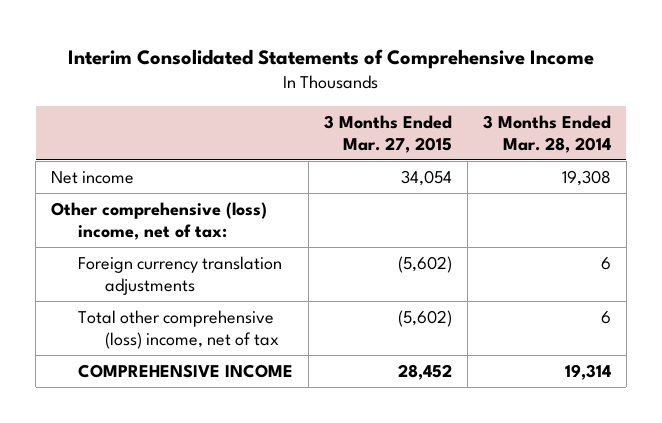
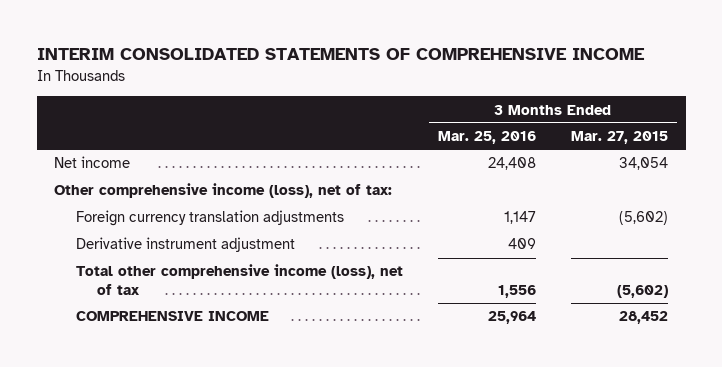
- Interim Consolidated Statements of Comprehensive Income
+ INTERIM CONSOLIDATED STATEMENTS OF COMPREHENSIVE INCOME
- | 3 Months Ended Mar. 27, 2015 | 3 Months Ended Mar. 28, 2014
+ | 3 Months Ended Mar. 25, 2016 | 3 Months Ended Mar. 27, 2015
- Other comprehensive (loss) income, net of tax:
+ Other comprehensive income (loss), net of tax:
- Total other comprehensive (loss) income, net of tax | (5,602) | 6
+ Derivative instrument adjustment | 409 |
+ Total other comprehensive income (loss), net of tax | 1,556 | (5,602)

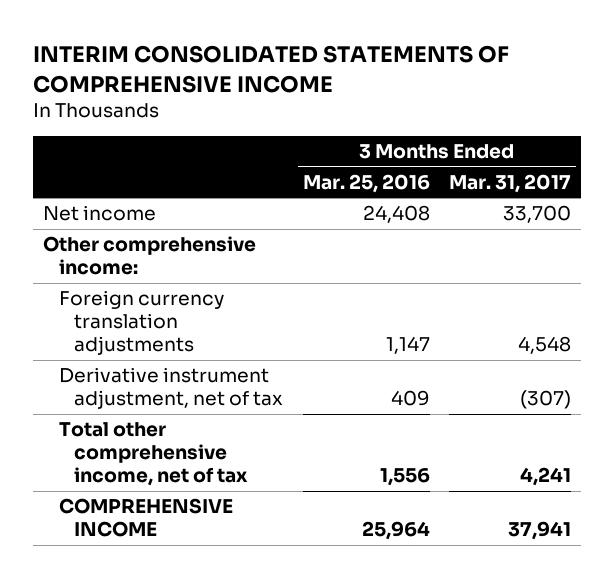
- | 3 Months Ended Mar. 25, 2016 | 3 Months Ended Mar. 27, 2015
+ | 3 Months Ended Mar. 25, 2016 | 3 Months Ended Mar. 31, 2017
- Other comprehensive income (loss), net of tax:
+ Other comprehensive income:
- Derivative instrument adjustment | 409 |
- Total other comprehensive income (loss), net of tax | 1,556 | (5,602)
+ Derivative instrument adjustment, net of tax | 409 | (307)
+ Total other comprehensive income, net of tax | 1,556 | 4,241

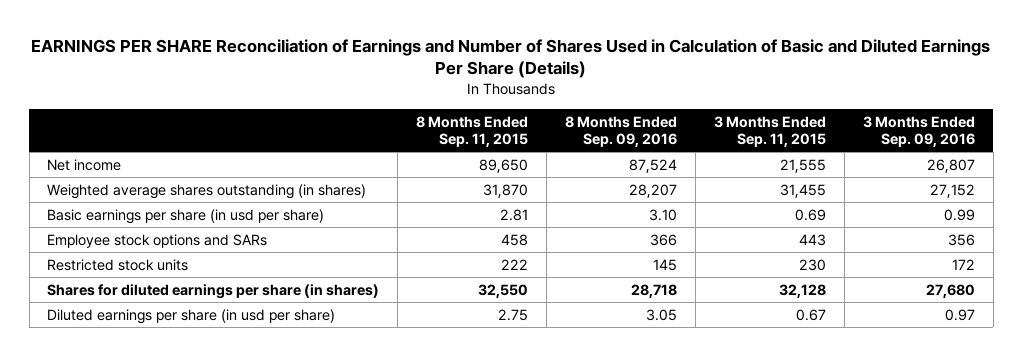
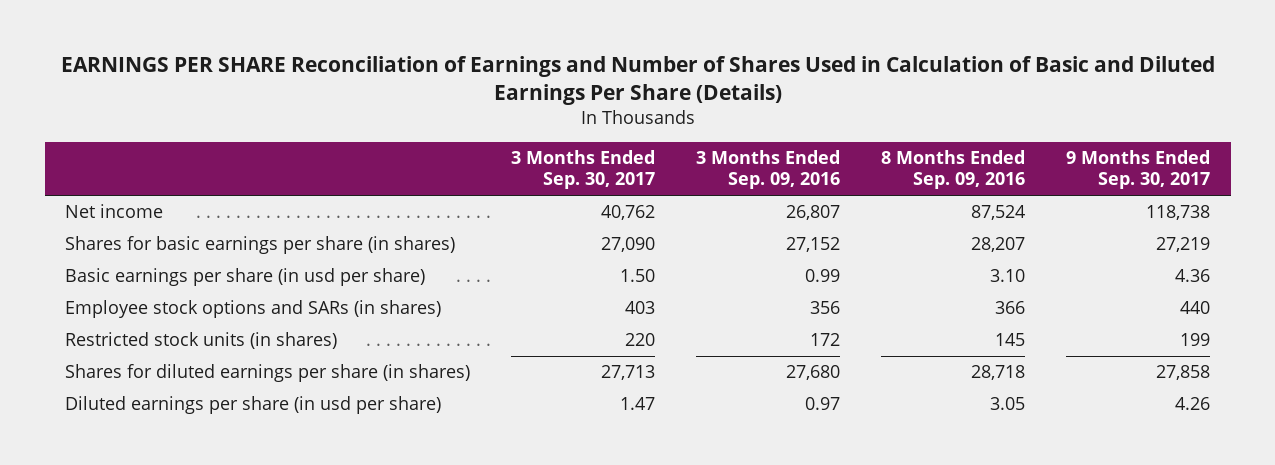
- | 8 Months Ended Sep. 11, 2015 | 8 Months Ended Sep. 09, 2016 | 3 Months Ended Sep. 11, 2015 | 3 Months Ended Sep. 09, 2016
+ | 3 Months Ended Sep. 30, 2017 | 3 Months Ended Sep. 09, 2016 | 8 Months Ended Sep. 09, 2016 | 9 Months Ended Sep. 30, 2017
- Weighted average shares outstanding (in shares) | 31,870 | 28,207 | 31,455 | 27,152
+ Shares for basic earnings per share (in shares) | 27,090 | 27,152 | 28,207 | 27,219
- Employee stock options and SARs | 458 | 366 | 443 | 356
- Restricted stock units | 222 | 145 | 230 | 172
+ Employee stock options and SARs (in shares) | 403 | 356 | 366 | 440
+ Restricted stock units (in shares) | 220 | 172 | 145 | 199

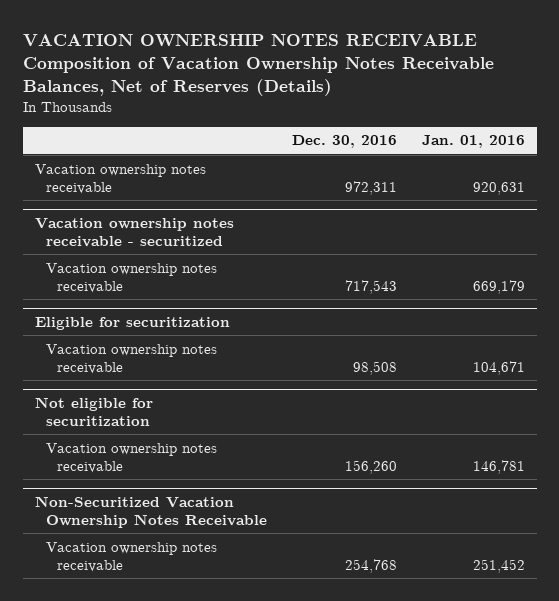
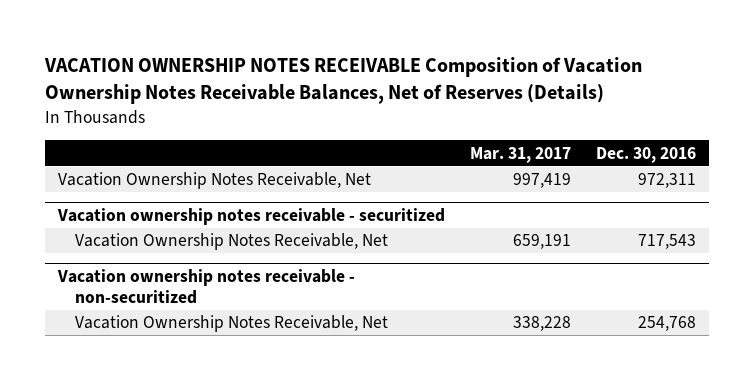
- | Dec. 30, 2016 | Jan. 01, 2016
+ | Mar. 31, 2017 | Dec. 30, 2016
- Vacation ownership notes receivable | 972,311 | 920,631
+ Vacation Ownership Notes Receivable, Net | 997,419 | 972,311
@ Vacation ownership notes receivable - securitized
- Vacation ownership notes receivable | 717,543 | 669,179
- Eligible for securitization
- Vacation ownership notes receivable | 98,508 | 104,671
- Not eligible for securitization
- Vacation ownership notes receivable | 156,260 | 146,781
- Non-Securitized Vacation Ownership Notes Receivable
- Vacation ownership notes receivable | 254,768 | 251,452
@ Vacation ownership notes receivable - securitized
+ Vacation Ownership Notes Receivable, Net | 659,191 | 717,543
+ Vacation ownership notes receivable - non-securitized
+ Vacation Ownership Notes Receivable, Net | 338,228 | 254,768

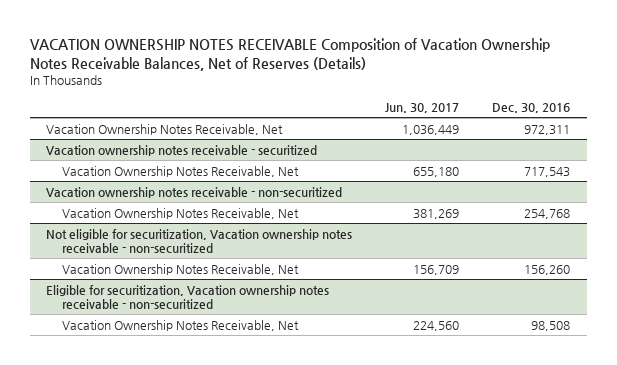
- | Mar. 31, 2017 | Dec. 30, 2016
+ | Jun. 30, 2017 | Dec. 30, 2016
+ Not eligible for securitization, Vacation ownership notes receivable - non-securitized
+ Vacation Ownership Notes Receivable, Net | 156,709 | 156,260
+ Eligible for securitization, Vacation ownership notes receivable - non-securitized
+ Vacation Ownership Notes Receivable, Net | 224,560 | 98,508

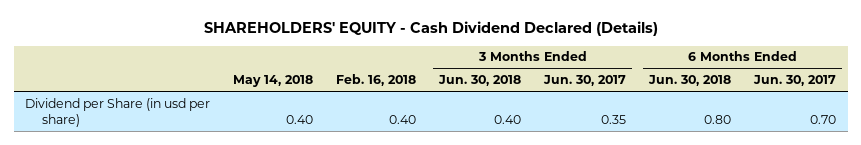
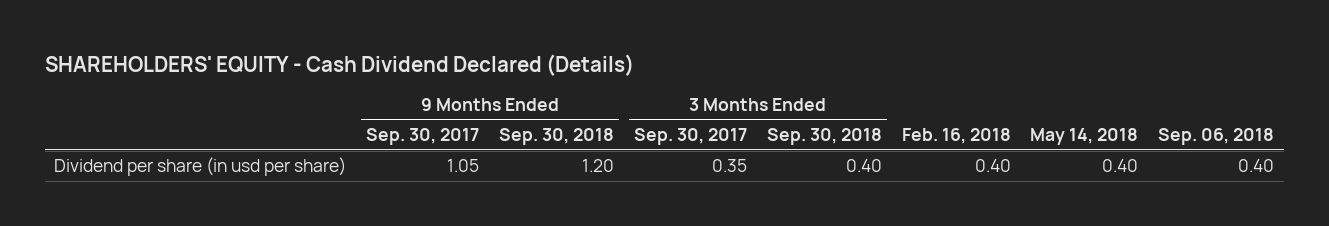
- | May 14, 2018 | Feb. 16, 2018 | 3 Months Ended Jun. 30, 2018 | 3 Months Ended Jun. 30, 2017 | 6 Months Ended Jun. 30, 2018 | 6 Months Ended Jun. 30, 2017
+ | 9 Months Ended Sep. 30, 2017 | 9 Months Ended Sep. 30, 2018 | 3 Months Ended Sep. 30, 2017 | 3 Months Ended Sep. 30, 2018 | Feb. 16, 2018 | May 14, 2018 | Sep. 06, 2018
- Dividend per Share (in usd per share) | 0.40 | 0.40 | 0.40 | 0.35 | 0.80 | 0.70
+ Dividend per share (in usd per share) | 1.05 | 1.20 | 0.35 | 0.40 | 0.40 | 0.40 | 0.40

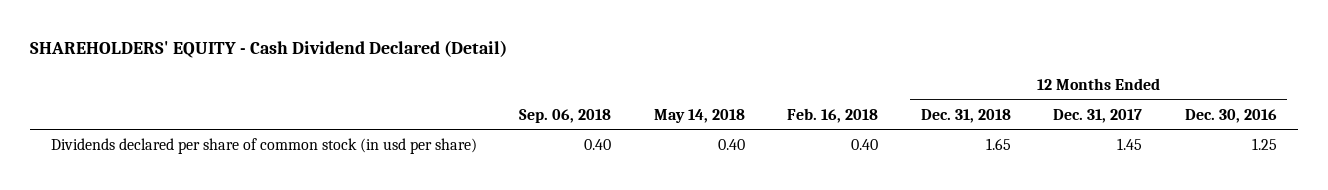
- SHAREHOLDERS' EQUITY - Cash Dividend Declared (Details)
+ SHAREHOLDERS' EQUITY - Cash Dividend Declared (Detail)
- | 9 Months Ended Sep. 30, 2017 | 9 Months Ended Sep. 30, 2018 | 3 Months Ended Sep. 30, 2017 | 3 Months Ended Sep. 30, 2018 | Feb. 16, 2018 | May 14, 2018 | Sep. 06, 2018
+ | Sep. 06, 2018 | May 14, 2018 | Feb. 16, 2018 | 12 Months Ended Dec. 31, 2018 | 12 Months Ended Dec. 31, 2017 | 12 Months Ended Dec. 30, 2016
- Dividend per share (in usd per share) | 1.05 | 1.20 | 0.35 | 0.40 | 0.40 | 0.40 | 0.40
+ Dividends declared per share of common stock (in usd per share) | 0.40 | 0.40 | 0.40 | 1.65 | 1.45 | 1.25

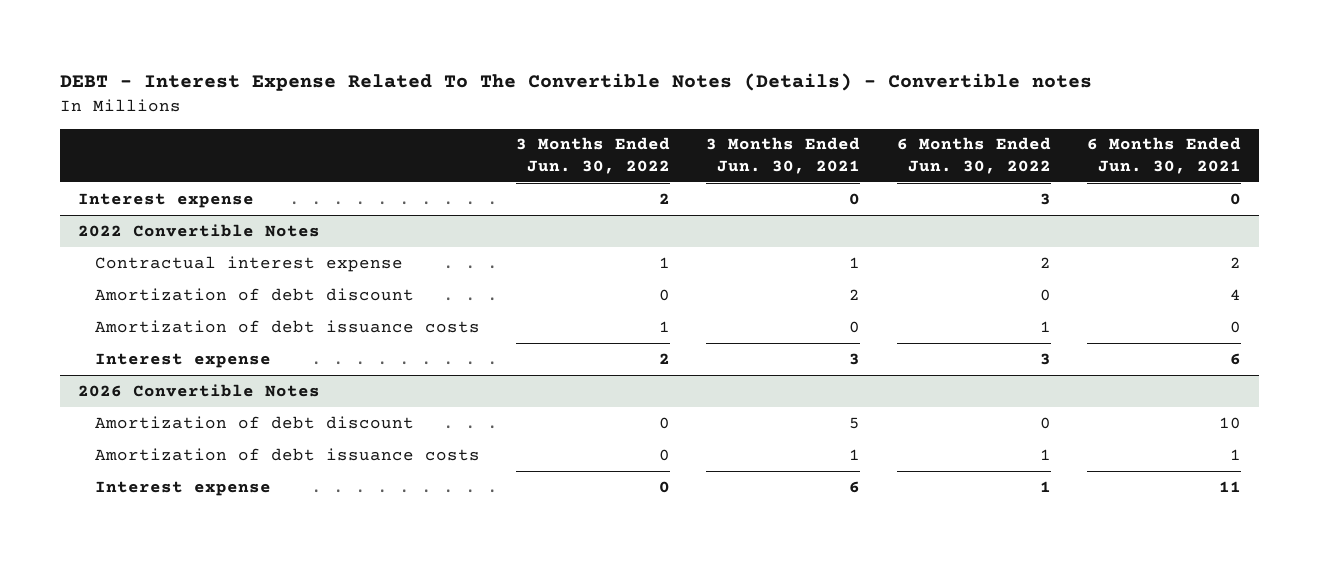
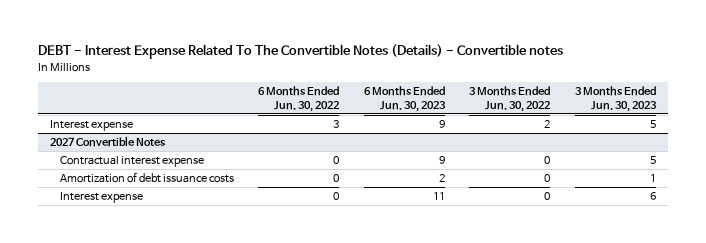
- | 3 Months Ended Jun. 30, 2022 | 3 Months Ended Jun. 30, 2021 | 6 Months Ended Jun. 30, 2022 | 6 Months Ended Jun. 30, 2021
+ | 6 Months Ended Jun. 30, 2022 | 6 Months Ended Jun. 30, 2023 | 3 Months Ended Jun. 30, 2022 | 3 Months Ended Jun. 30, 2023
- 2022 Convertible Notes
- Contractual interest expense | 1 | 1 | 2 | 2
- Amortization of debt discount | 0 | 2 | 0 | 4
- Amortization of debt issuance costs | 1 | 0 | 1 | 0
- Interest expense | 2 | 3 | 3 | 6
- 2026 Convertible Notes
- Amortization of debt discount | 0 | 5 | 0 | 10
- Amortization of debt issuance costs | 0 | 1 | 1 | 1
- Interest expense | 0 | 6 | 1 | 11
+ 2027 Convertible Notes
+ Contractual interest expense | 0 | 9 | 0 | 5
+ Amortization of debt issuance costs | 0 | 2 | 0 | 1
+ Interest expense | 0 | 11 | 0 | 6

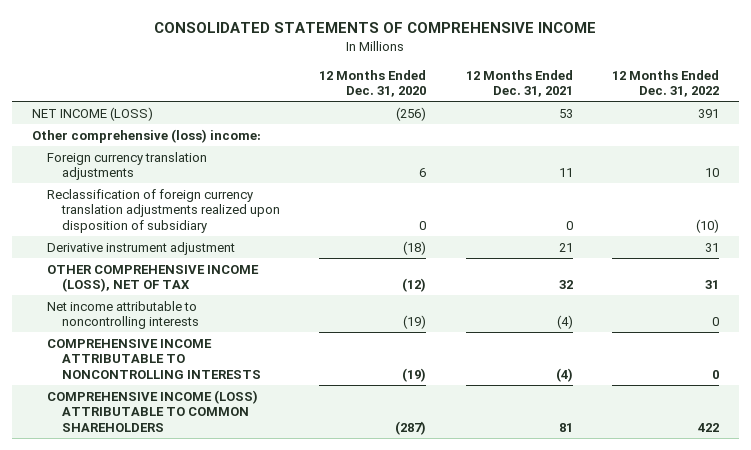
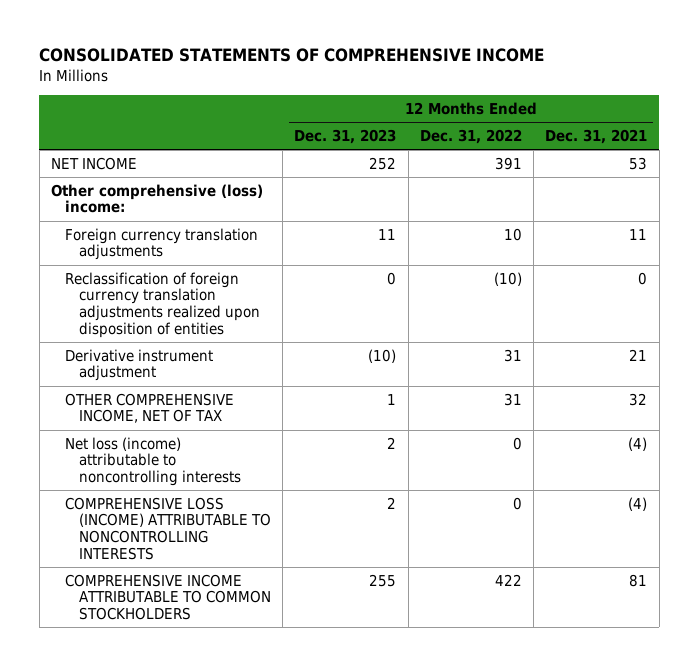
- | 12 Months Ended Dec. 31, 2020 | 12 Months Ended Dec. 31, 2021 | 12 Months Ended Dec. 31, 2022
+ | 12 Months Ended Dec. 31, 2023 | 12 Months Ended Dec. 31, 2022 | 12 Months Ended Dec. 31, 2021
- NET INCOME (LOSS) | (256) | 53 | 391
+ NET INCOME | 252 | 391 | 53
- Reclassification of foreign currency translation adjustments realized upon disposition of subsidiary | 0 | 0 | (10)
+ Reclassification of foreign currency translation adjustments realized upon disposition of entities | 0 | (10) | 0
- OTHER COMPREHENSIVE INCOME (LOSS), NET OF TAX | (12) | 32 | 31
- Net income attributable to noncontrolling interests | (19) | (4) | 0
- COMPREHENSIVE INCOME ATTRIBUTABLE TO NONCONTROLLING INTERESTS | (19) | (4) | 0
- COMPREHENSIVE INCOME (LOSS) ATTRIBUTABLE TO COMMON SHAREHOLDERS | (287) | 81 | 422
+ OTHER COMPREHENSIVE INCOME, NET OF TAX | 1 | 31 | 32
+ Net loss (income) attributable to noncontrolling interests | 2 | 0 | (4)
+ COMPREHENSIVE LOSS (INCOME) ATTRIBUTABLE TO NONCONTROLLING INTERESTS | 2 | 0 | (4)
+ COMPREHENSIVE INCOME ATTRIBUTABLE TO COMMON STOCKHOLDERS | 255 | 422 | 81

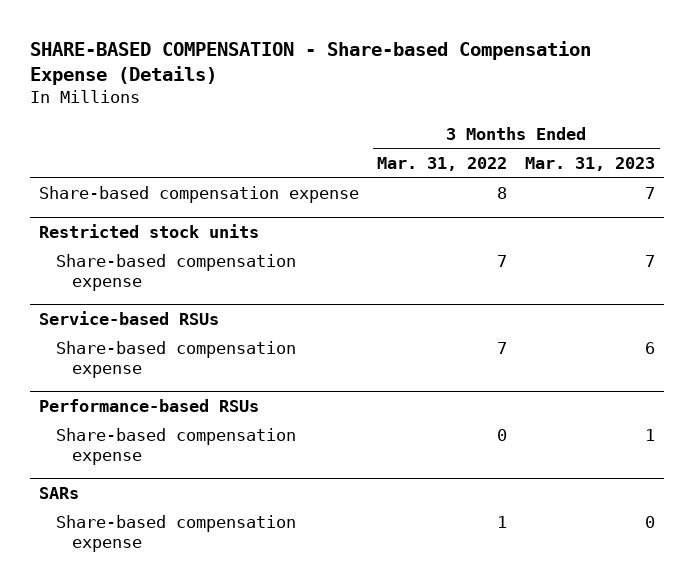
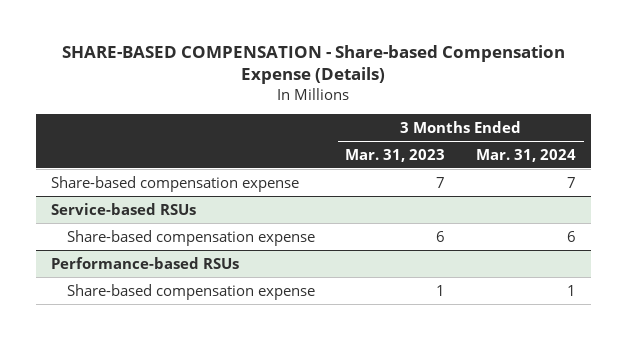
- | 3 Months Ended Mar. 31, 2022 | 3 Months Ended Mar. 31, 2023
+ | 3 Months Ended Mar. 31, 2023 | 3 Months Ended Mar. 31, 2024
- Restricted stock units
- Share-based compensation expense | 7 | 7
- SARs
- Share-based compensation expense | 1 | 0

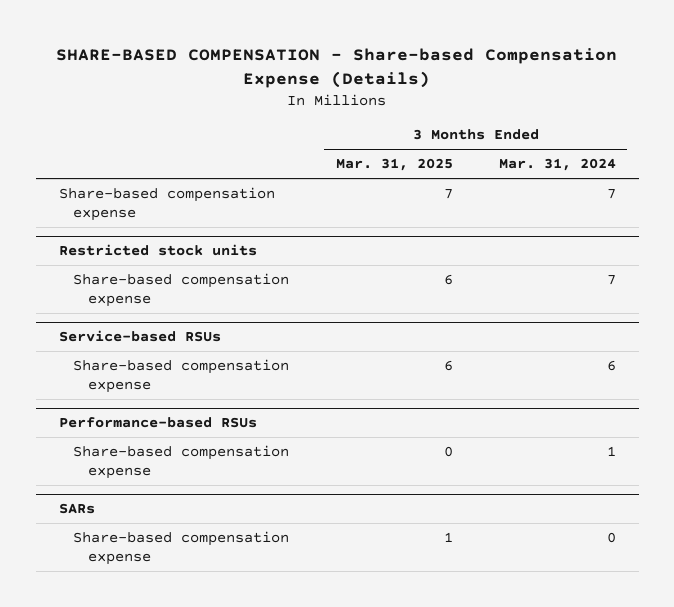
- | 3 Months Ended Mar. 31, 2023 | 3 Months Ended Mar. 31, 2024
+ | 3 Months Ended Mar. 31, 2025 | 3 Months Ended Mar. 31, 2024
+ Restricted stock units
+ Share-based compensation expense | 6 | 7
+ SARs
+ Share-based compensation expense | 1 | 0

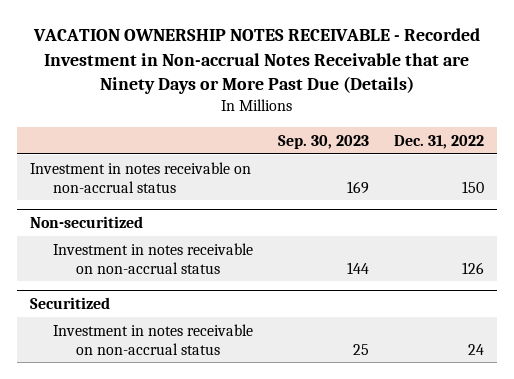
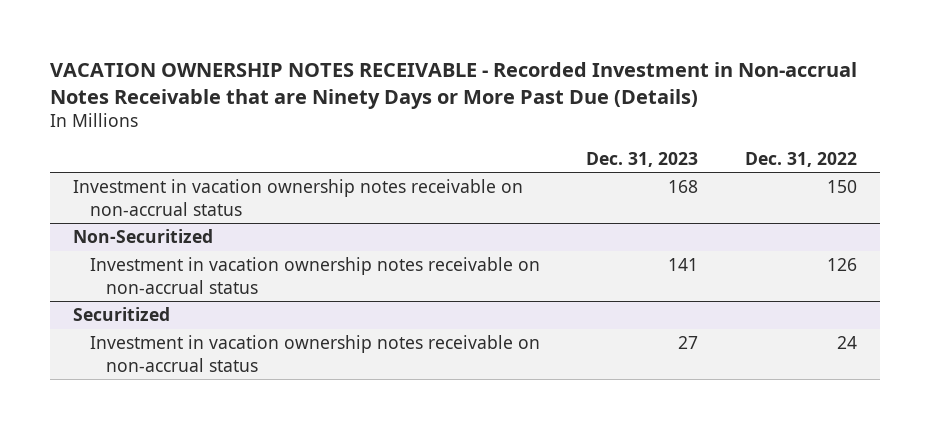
- | Sep. 30, 2023 | Dec. 31, 2022
+ | Dec. 31, 2023 | Dec. 31, 2022
- Investment in notes receivable on non-accrual status | 169 | 150
- Non-securitized
- Investment in notes receivable on non-accrual status | 144 | 126
+ Investment in vacation ownership notes receivable on non-accrual status | 168 | 150
+ Non-Securitized
+ Investment in vacation ownership notes receivable on non-accrual status | 141 | 126
@ Securitized
- Investment in notes receivable on non-accrual status | 25 | 24
+ Investment in vacation ownership notes receivable on non-accrual status | 27 | 24

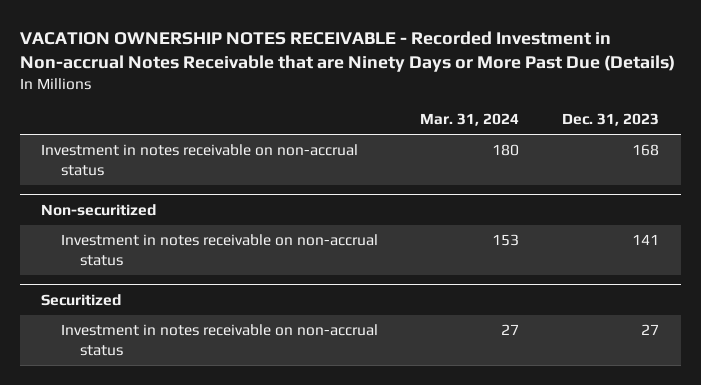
- | Dec. 31, 2023 | Dec. 31, 2022
+ | Mar. 31, 2024 | Dec. 31, 2023
- Investment in vacation ownership notes receivable on non-accrual status | 168 | 150
- Non-Securitized
- Investment in vacation ownership notes receivable on non-accrual status | 141 | 126
+ Investment in notes receivable on non-accrual status | 180 | 168
+ Non-securitized
+ Investment in notes receivable on non-accrual status | 153 | 141
@ Securitized
- Investment in vacation ownership notes receivable on non-accrual status | 27 | 24
+ Investment in notes receivable on non-accrual status | 27 | 27

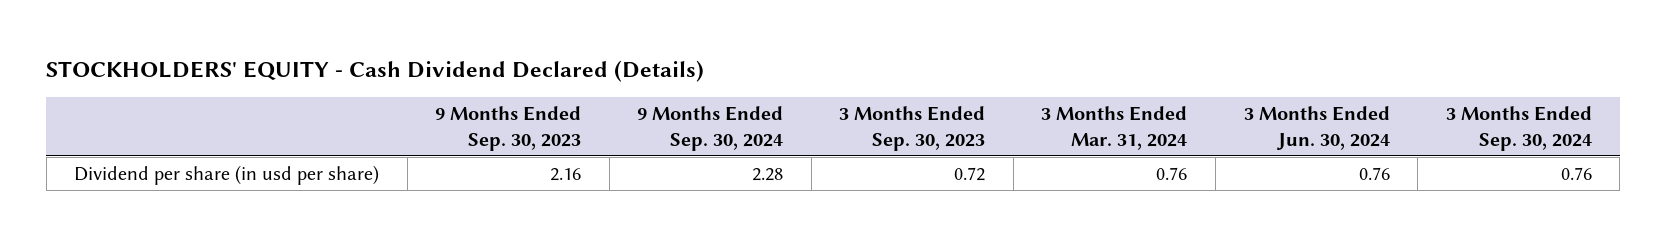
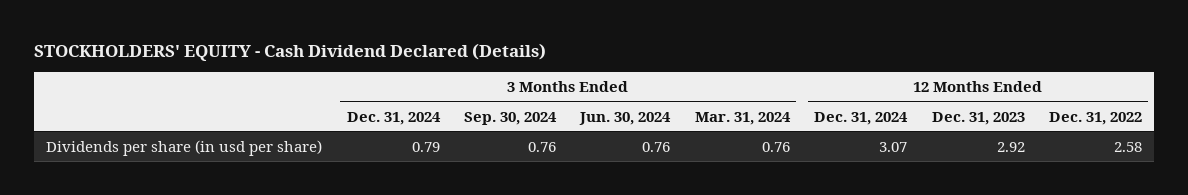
- | 9 Months Ended Sep. 30, 2023 | 9 Months Ended Sep. 30, 2024 | 3 Months Ended Sep. 30, 2023 | 3 Months Ended Mar. 31, 2024 | 3 Months Ended Jun. 30, 2024 | 3 Months Ended Sep. 30, 2024
+ | 3 Months Ended Dec. 31, 2024 | 3 Months Ended Sep. 30, 2024 | 3 Months Ended Jun. 30, 2024 | 3 Months Ended Mar. 31, 2024 | 12 Months Ended Dec. 31, 2024 | 12 Months Ended Dec. 31, 2023 | 12 Months Ended Dec. 31, 2022
- Dividend per share (in usd per share) | 2.16 | 2.28 | 0.72 | 0.76 | 0.76 | 0.76
+ Dividends per share (in usd per share) | 0.79 | 0.76 | 0.76 | 0.76 | 3.07 | 2.92 | 2.58

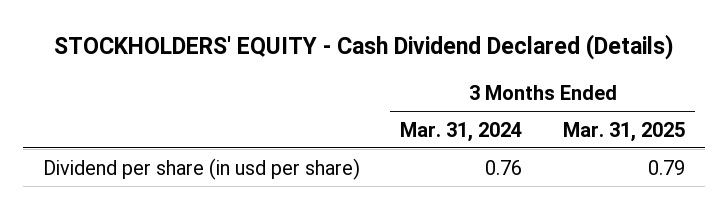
- | 3 Months Ended Dec. 31, 2024 | 3 Months Ended Sep. 30, 2024 | 3 Months Ended Jun. 30, 2024 | 3 Months Ended Mar. 31, 2024 | 12 Months Ended Dec. 31, 2024 | 12 Months Ended Dec. 31, 2023 | 12 Months Ended Dec. 31, 2022
+ | 3 Months Ended Mar. 31, 2024 | 3 Months Ended Mar. 31, 2025
- Dividends per share (in usd per share) | 0.79 | 0.76 | 0.76 | 0.76 | 3.07 | 2.92 | 2.58
+ Dividend per share (in usd per share) | 0.76 | 0.79

